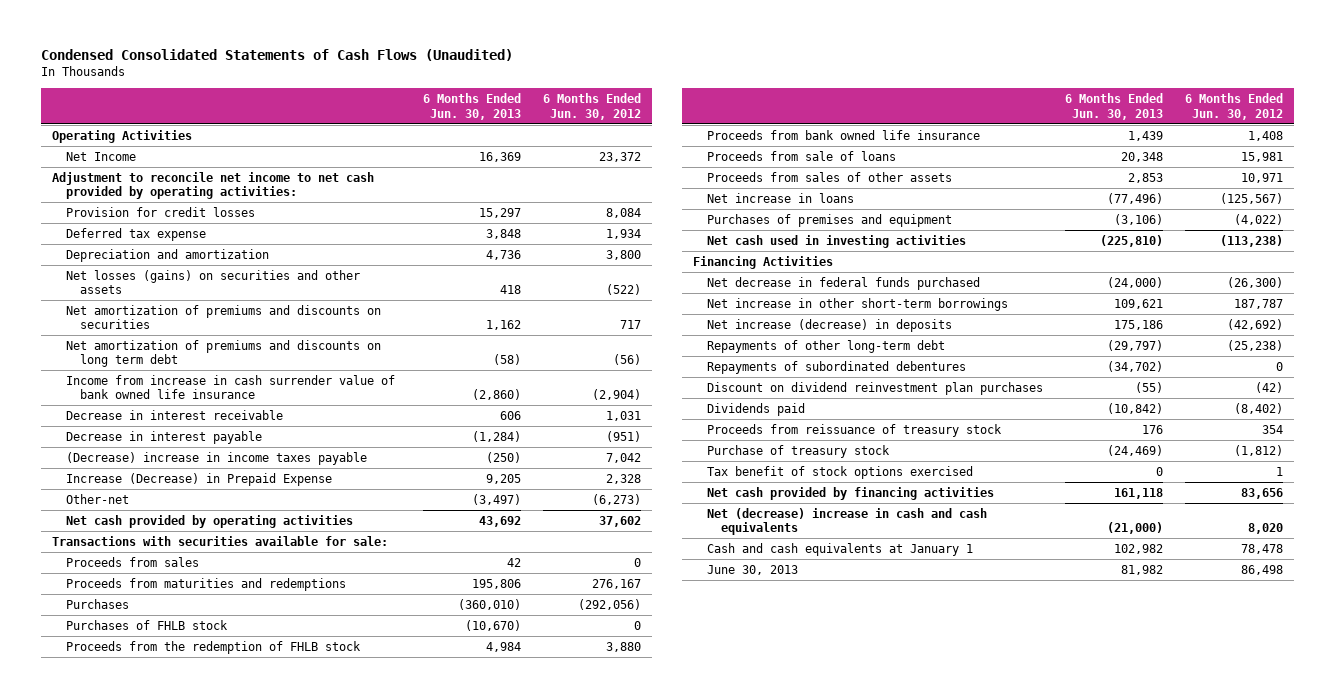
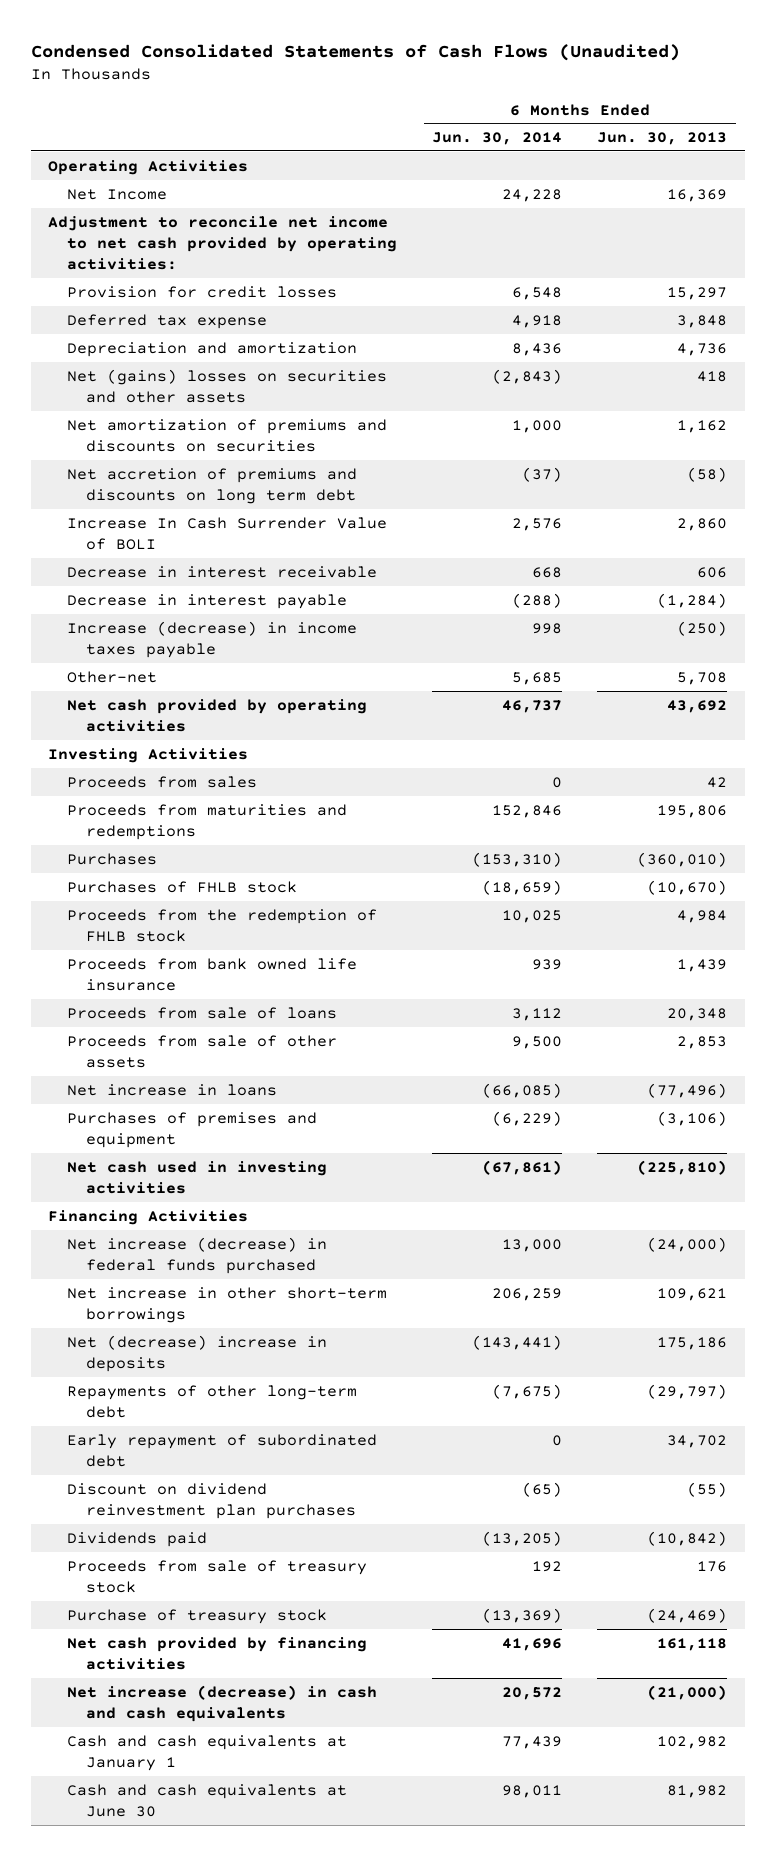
- | 6 Months Ended Jun. 30, 2013 | 6 Months Ended Jun. 30, 2012
+ | 6 Months Ended Jun. 30, 2014 | 6 Months Ended Jun. 30, 2013
- Net losses (gains) on securities and other assets | 418 | (522)
+ Net (gains) losses on securities and other assets | (2,843) | 418
- Net amortization of premiums and discounts on long term debt | (58) | (56)
- Income from increase in cash surrender value of bank owned life insurance | (2,860) | (2,904)
+ Net accretion of premiums and discounts on long term debt | (37) | (58)
+ Increase In Cash Surrender Value of BOLI | 2,576 | 2,860
- (Decrease) increase in income taxes payable | (250) | 7,042
- Increase (Decrease) in Prepaid Expense | 9,205 | 2,328
- Other-net | (3,497) | (6,273)
+ Increase (decrease) in income taxes payable | 998 | (250)
+ Other-net | 5,685 | 5,708
- Transactions with securities available for sale:
+ Investing Activities
- Proceeds from sales of other assets | 2,853 | 10,971
+ Proceeds from sale of other assets | 9,500 | 2,853
- Net decrease in federal funds purchased | (24,000) | (26,300)
+ Net increase (decrease) in federal funds purchased | 13,000 | (24,000)
- Net increase (decrease) in deposits | 175,186 | (42,692)
+ Net (decrease) increase in deposits | (143,441) | 175,186
- Repayments of subordinated debentures | (34,702) | 0
+ Early repayment of subordinated debt | 0 | 34,702
- Proceeds from reissuance of treasury stock | 176 | 354
+ Proceeds from sale of treasury stock | 192 | 176
- Tax benefit of stock options exercised | 0 | 1
- Net (decrease) increase in cash and cash equivalents | (21,000) | 8,020
+ Net increase (decrease) in cash and cash equivalents | 20,572 | (21,000)
- June 30, 2013 | 81,982 | 86,498
+ Cash and cash equivalents at June 30 | 98,011 | 81,982

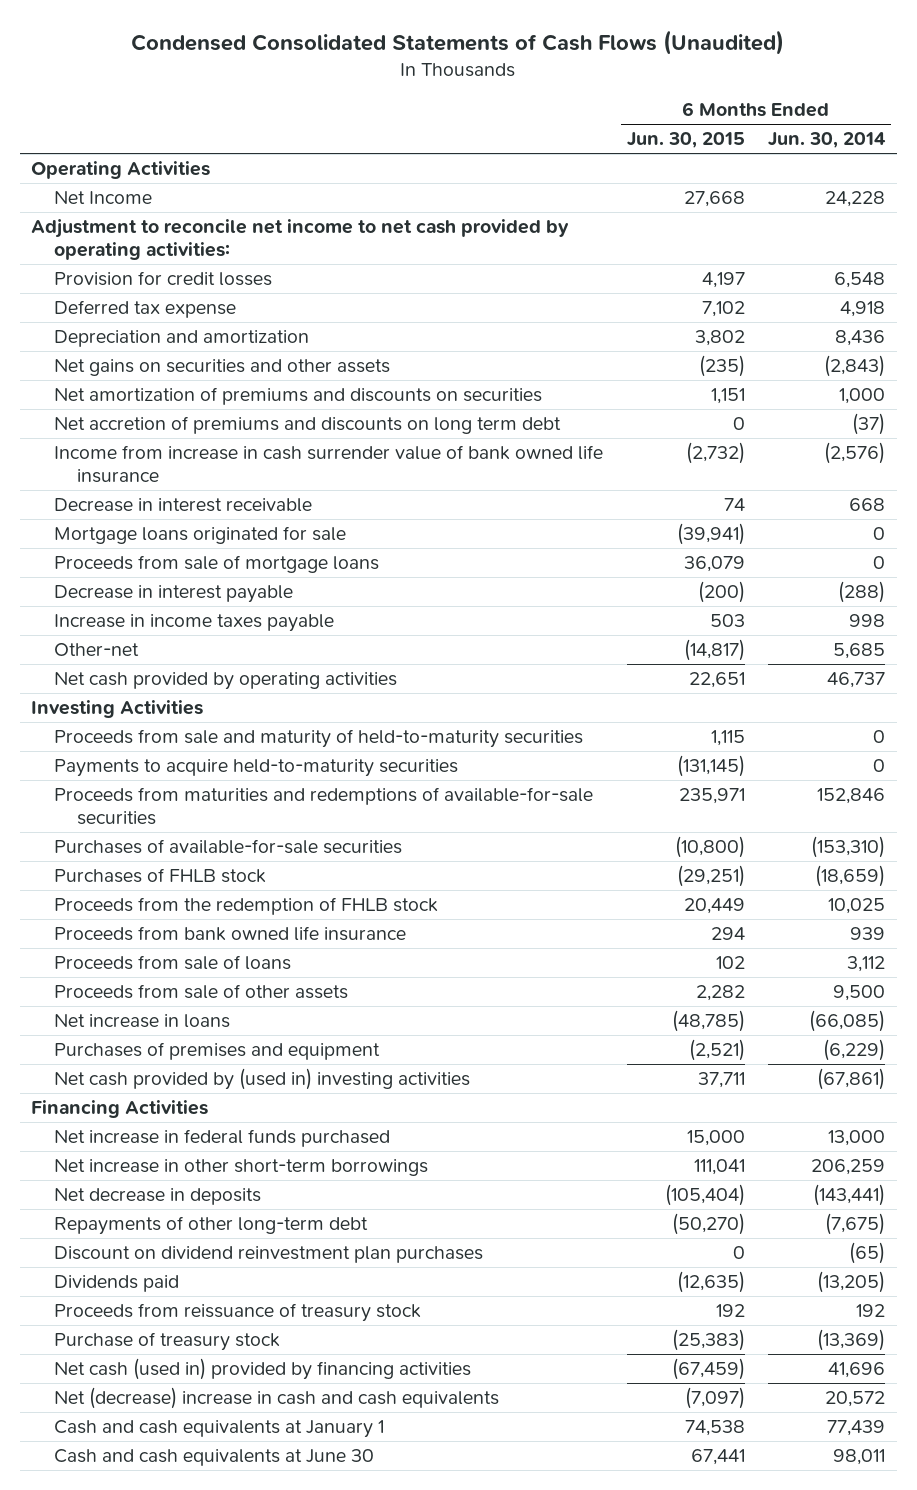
- | 6 Months Ended Jun. 30, 2014 | 6 Months Ended Jun. 30, 2013
+ | 6 Months Ended Jun. 30, 2015 | 6 Months Ended Jun. 30, 2014
- Net (gains) losses on securities and other assets | (2,843) | 418
+ Net gains on securities and other assets | (235) | (2,843)
- Increase In Cash Surrender Value of BOLI | 2,576 | 2,860
+ Income from increase in cash surrender value of bank owned life insurance | (2,732) | (2,576)
+ Mortgage loans originated for sale | (39,941) | 0
+ Proceeds from sale of mortgage loans | 36,079 | 0
- Increase (decrease) in income taxes payable | 998 | (250)
+ Increase in income taxes payable | 503 | 998
- Proceeds from sales | 0 | 42
- Proceeds from maturities and redemptions | 152,846 | 195,806
- Purchases | (153,310) | (360,010)
+ Proceeds from sale and maturity of held-to-maturity securities | 1,115 | 0
+ Payments to acquire held-to-maturity securities | (131,145) | 0
+ Proceeds from maturities and redemptions of available-for-sale securities | 235,971 | 152,846
+ Purchases of available-for-sale securities | (10,800) | (153,310)
- Net cash used in investing activities | (67,861) | (225,810)
+ Net cash provided by (used in) investing activities | 37,711 | (67,861)
- Net increase (decrease) in federal funds purchased | 13,000 | (24,000)
+ Net increase in federal funds purchased | 15,000 | 13,000
- Net (decrease) increase in deposits | (143,441) | 175,186
+ Net decrease in deposits | (105,404) | (143,441)
- Early repayment of subordinated debt | 0 | 34,702
- Proceeds from sale of treasury stock | 192 | 176
+ Proceeds from reissuance of treasury stock | 192 | 192
- Net cash provided by financing activities | 41,696 | 161,118
- Net increase (decrease) in cash and cash equivalents | 20,572 | (21,000)
+ Net cash (used in) provided by financing activities | (67,459) | 41,696
+ Net (decrease) increase in cash and cash equivalents | (7,097) | 20,572

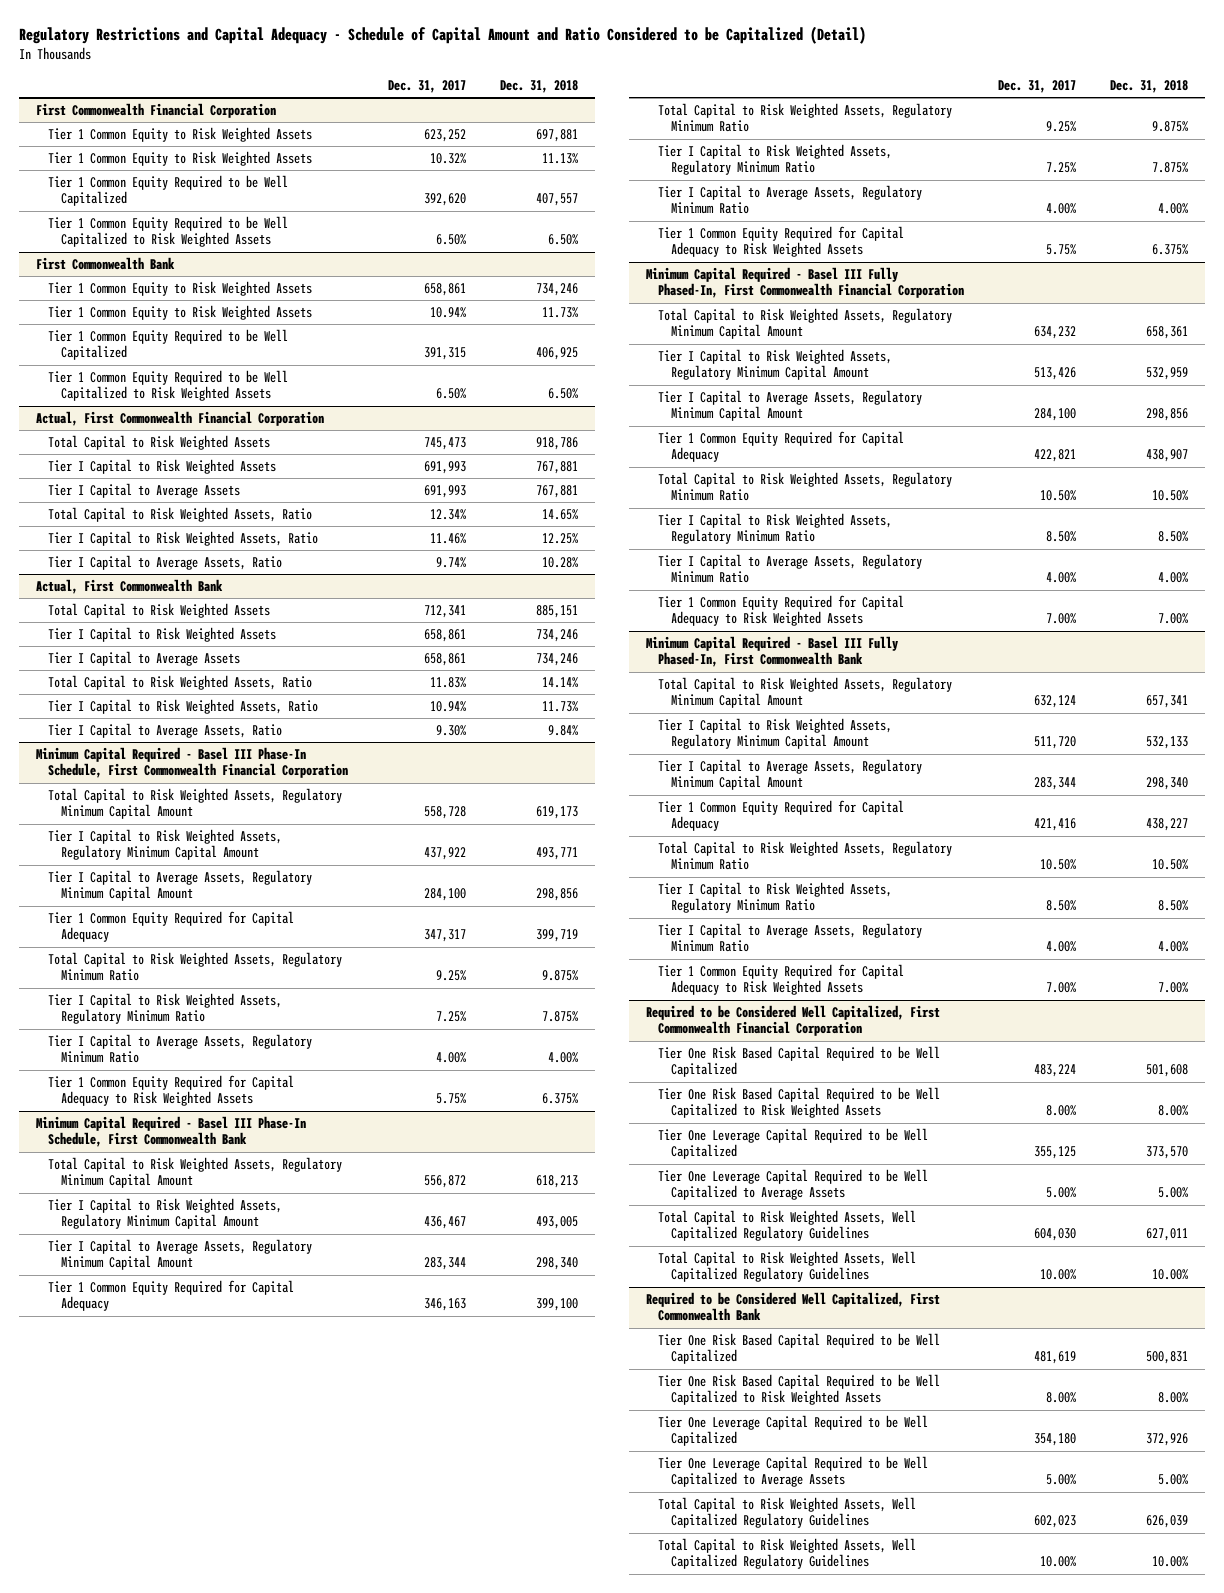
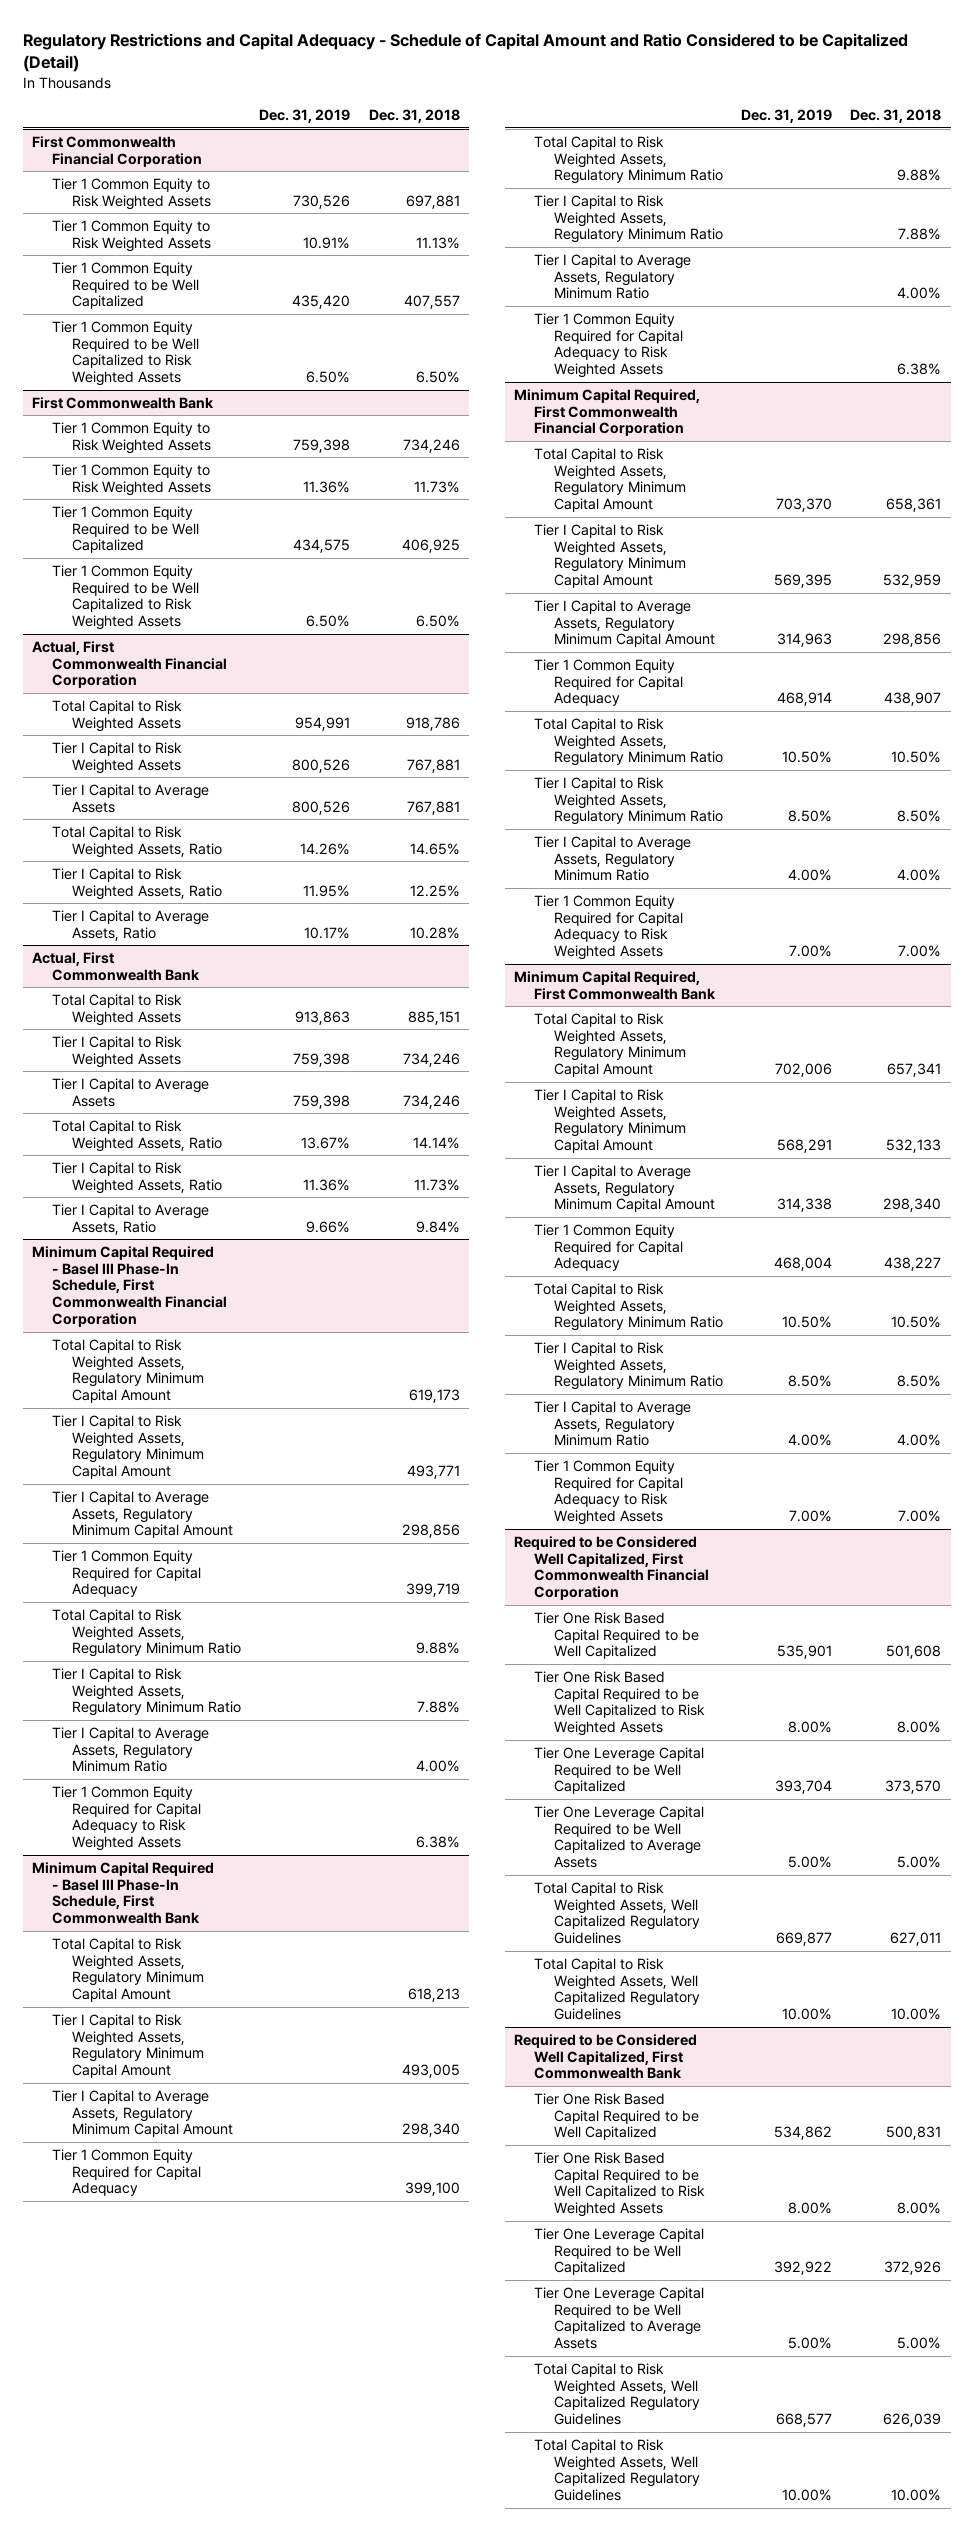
- | Dec. 31, 2017 | Dec. 31, 2018
+ | Dec. 31, 2019 | Dec. 31, 2018
@ Minimum Capital Required - Basel III Phase-In Schedule, First Commonwealth Financial Corporation
- Total Capital to Risk Weighted Assets, Regulatory Minimum Ratio | 9.25% | 9.875%
- Tier I Capital to Risk Weighted Assets, Regulatory Minimum Ratio | 7.25% | 7.875%
+ Total Capital to Risk Weighted Assets, Regulatory Minimum Ratio | | 9.88%
+ Tier I Capital to Risk Weighted Assets, Regulatory Minimum Ratio | | 7.88%
- Tier 1 Common Equity Required for Capital Adequacy to Risk Weighted Assets | 5.75% | 6.375%
+ Tier 1 Common Equity Required for Capital Adequacy to Risk Weighted Assets | | 6.38%
@ Minimum Capital Required - Basel III Phase-In Schedule, First Commonwealth Bank
- Total Capital to Risk Weighted Assets, Regulatory Minimum Ratio | 9.25% | 9.875%
- Tier I Capital to Risk Weighted Assets, Regulatory Minimum Ratio | 7.25% | 7.875%
+ Total Capital to Risk Weighted Assets, Regulatory Minimum Ratio | | 9.88%
+ Tier I Capital to Risk Weighted Assets, Regulatory Minimum Ratio | | 7.88%
- Tier 1 Common Equity Required for Capital Adequacy to Risk Weighted Assets | 5.75% | 6.375%
- Minimum Capital Required - Basel III Fully Phased-In, First Commonwealth Financial Corporation
@ Minimum Capital Required - Basel III Phase-In Schedule, First Commonwealth Bank
+ Tier 1 Common Equity Required for Capital Adequacy to Risk Weighted Assets | | 6.38%
+ Minimum Capital Required, First Commonwealth Financial Corporation
- Minimum Capital Required - Basel III Fully Phased-In, First Commonwealth Bank
+ Minimum Capital Required, First Commonwealth Bank

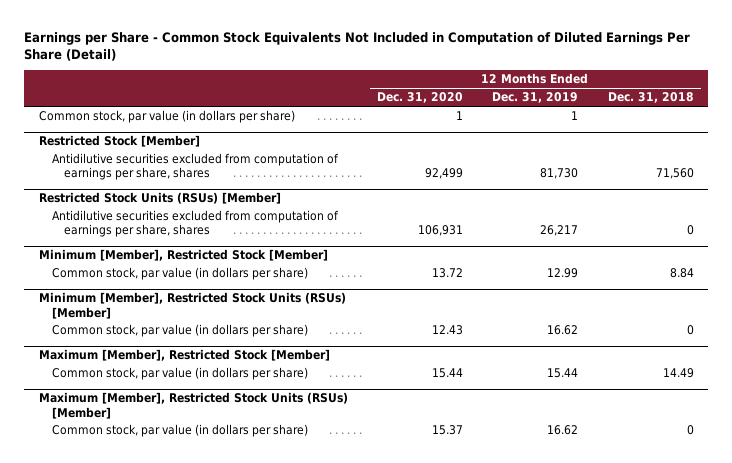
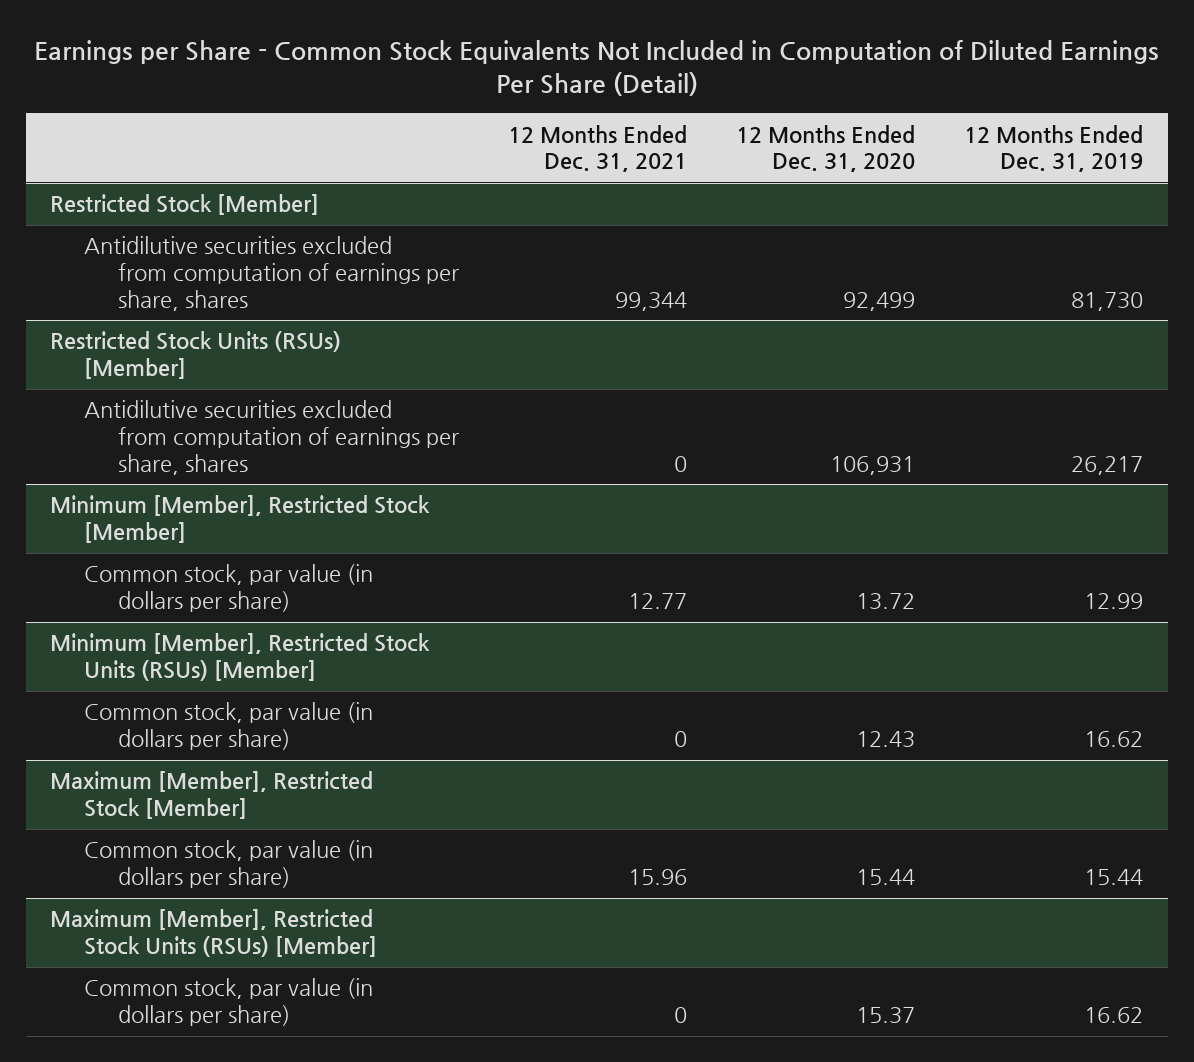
- | 12 Months Ended Dec. 31, 2020 | 12 Months Ended Dec. 31, 2019 | 12 Months Ended Dec. 31, 2018
+ | 12 Months Ended Dec. 31, 2021 | 12 Months Ended Dec. 31, 2020 | 12 Months Ended Dec. 31, 2019
- Common stock, par value (in dollars per share) | 1 | 1 |

